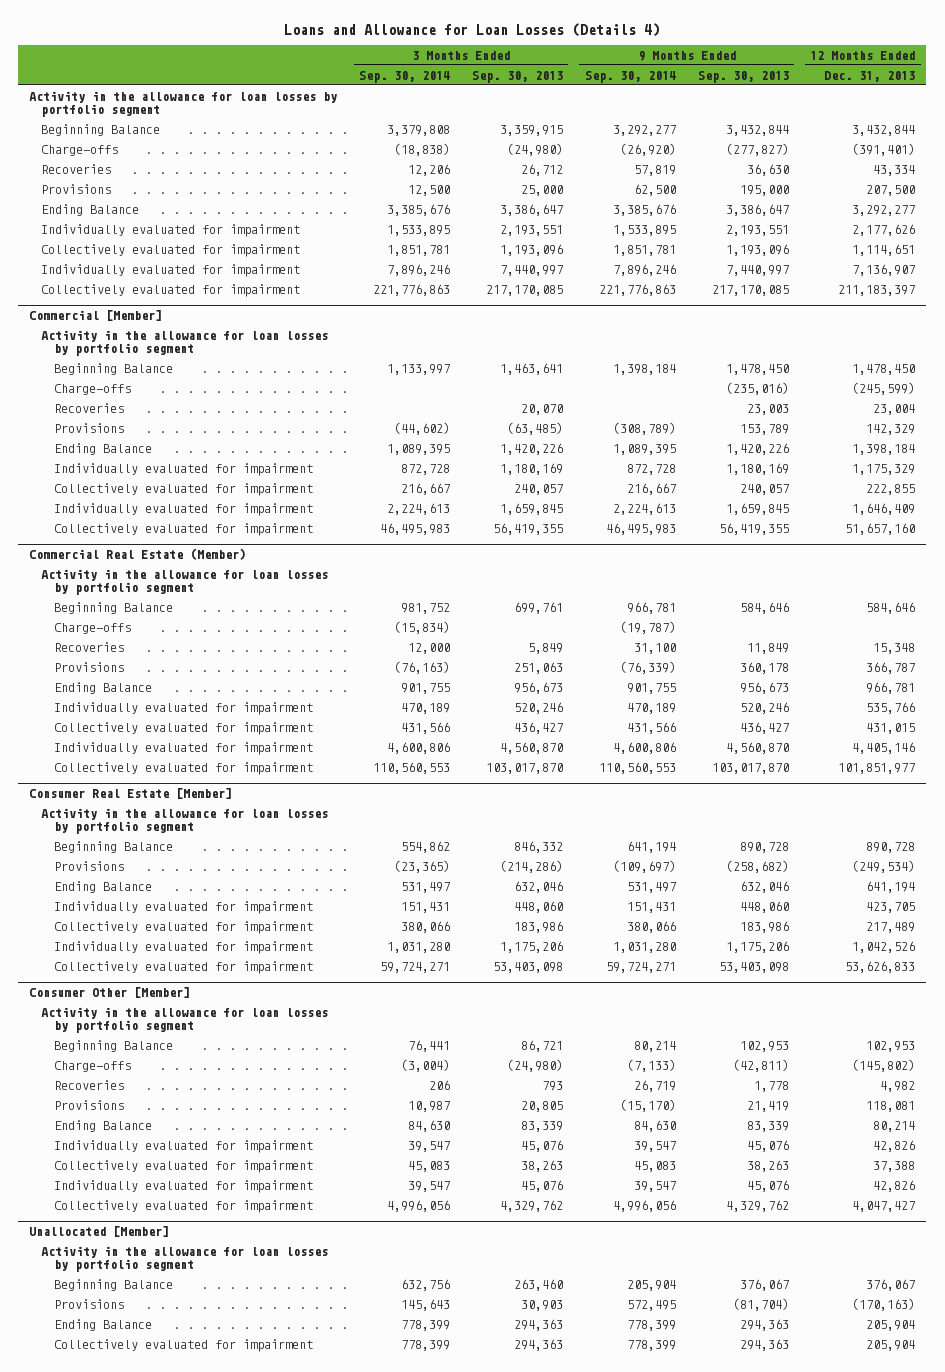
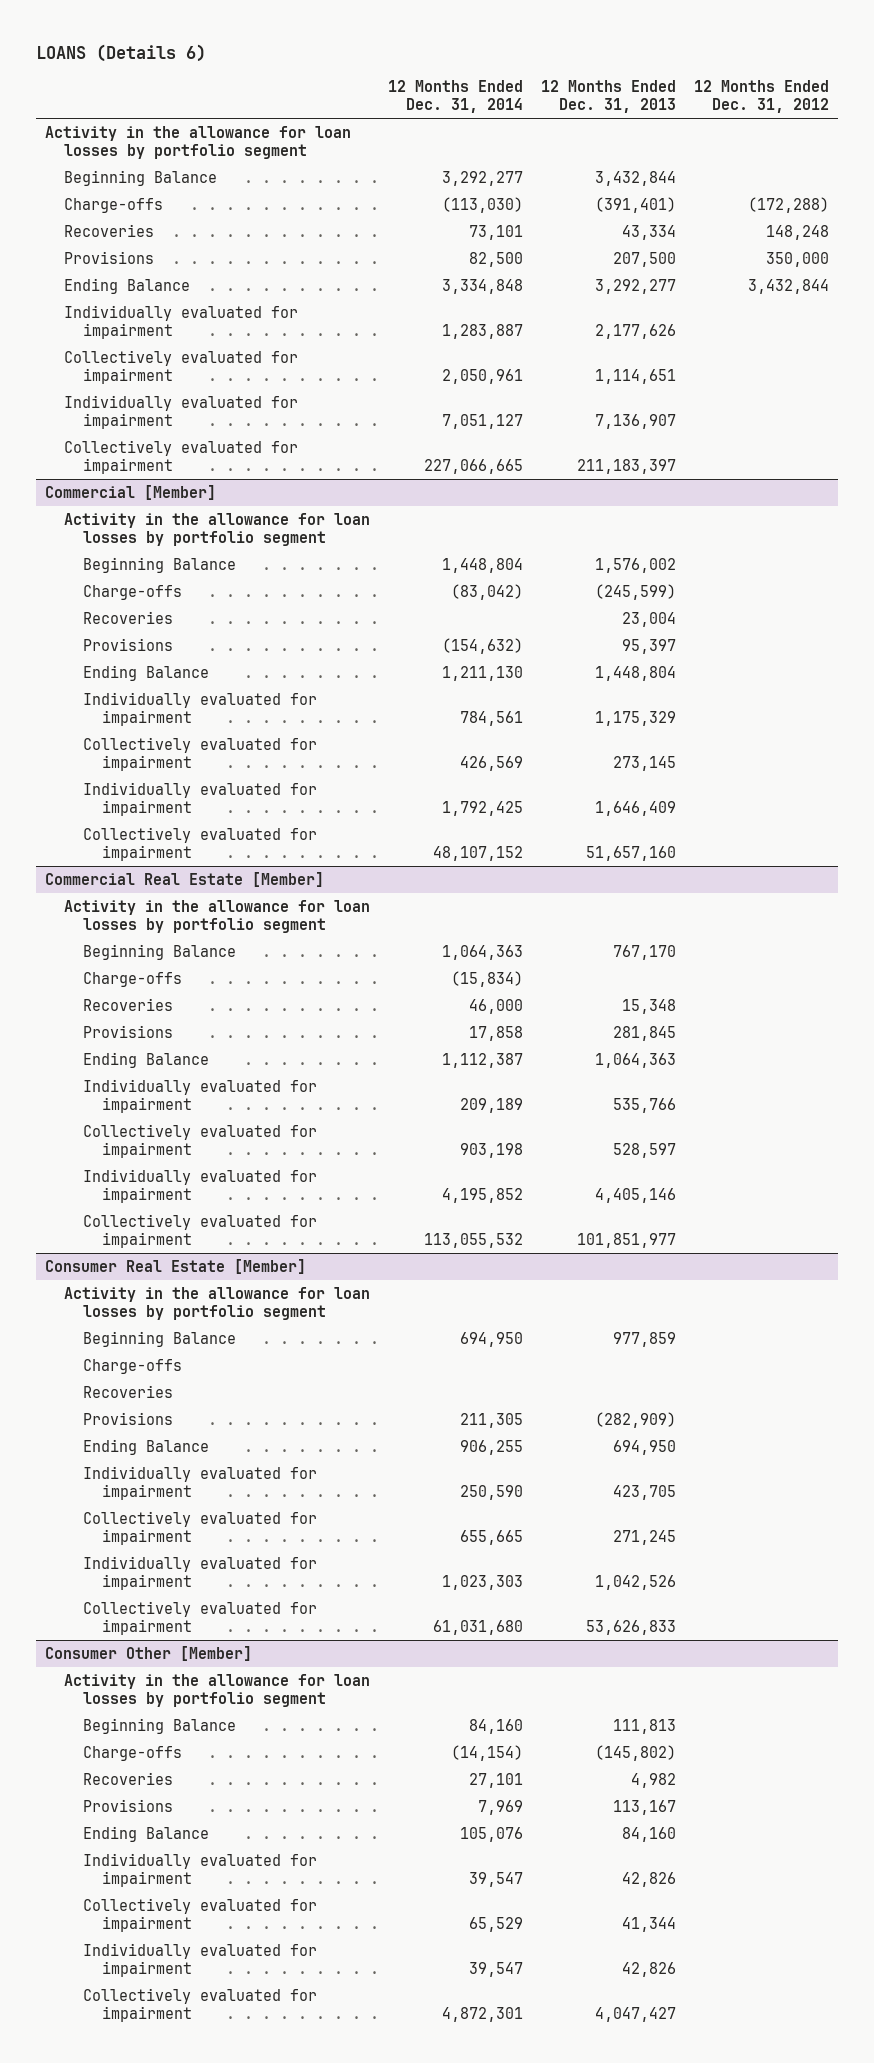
- Loans and Allowance for Loan Losses (Details 4)
+ LOANS (Details 6)
- | 3 Months Ended Sep. 30, 2014 | 3 Months Ended Sep. 30, 2013 | 9 Months Ended Sep. 30, 2014 | 9 Months Ended Sep. 30, 2013 | 12 Months Ended Dec. 31, 2013
+ | 12 Months Ended Dec. 31, 2014 | 12 Months Ended Dec. 31, 2013 | 12 Months Ended Dec. 31, 2012
@ Commercial [Member]
- Beginning Balance | 1,133,997 | 1,463,641 | 1,398,184 | 1,478,450 | 1,478,450
+ Beginning Balance | 1,448,804 | 1,576,002 |
- Provisions | (44,602) | (63,485) | (308,789) | 153,789 | 142,329
- Ending Balance | 1,089,395 | 1,420,226 | 1,089,395 | 1,420,226 | 1,398,184
+ Provisions | (154,632) | 95,397 |
+ Ending Balance | 1,211,130 | 1,448,804 |
- Collectively evaluated for impairment | 216,667 | 240,057 | 216,667 | 240,057 | 222,855
+ Collectively evaluated for impairment | 426,569 | 273,145 |
- Commercial Real Estate (Member)
+ Commercial Real Estate [Member]
- Beginning Balance | 981,752 | 699,761 | 966,781 | 584,646 | 584,646
+ Beginning Balance | 1,064,363 | 767,170 |
- Provisions | (76,163) | 251,063 | (76,339) | 360,178 | 366,787
- Ending Balance | 901,755 | 956,673 | 901,755 | 956,673 | 966,781
+ Provisions | 17,858 | 281,845 |
+ Ending Balance | 1,112,387 | 1,064,363 |
- Collectively evaluated for impairment | 431,566 | 436,427 | 431,566 | 436,427 | 431,015
+ Collectively evaluated for impairment | 903,198 | 528,597 |
@ Consumer Real Estate [Member]
- Beginning Balance | 554,862 | 846,332 | 641,194 | 890,728 | 890,728
- Provisions | (23,365) | (214,286) | (109,697) | (258,682) | (249,534)
- Ending Balance | 531,497 | 632,046 | 531,497 | 632,046 | 641,194
+ Beginning Balance | 694,950 | 977,859 |
+ Charge-offs
+ Recoveries
+ Provisions | 211,305 | (282,909) |
+ Ending Balance | 906,255 | 694,950 |
- Collectively evaluated for impairment | 380,066 | 183,986 | 380,066 | 183,986 | 217,489
+ Collectively evaluated for impairment | 655,665 | 271,245 |
@ Consumer Other [Member]
- Beginning Balance | 76,441 | 86,721 | 80,214 | 102,953 | 102,953
+ Beginning Balance | 84,160 | 111,813 |
- Provisions | 10,987 | 20,805 | (15,170) | 21,419 | 118,081
- Ending Balance | 84,630 | 83,339 | 84,630 | 83,339 | 80,214
+ Provisions | 7,969 | 113,167 |
+ Ending Balance | 105,076 | 84,160 |
- Collectively evaluated for impairment | 45,083 | 38,263 | 45,083 | 38,263 | 37,388
+ Collectively evaluated for impairment | 65,529 | 41,344 |
- Unallocated [Member]
- Activity in the allowance for loan losses by portfolio segment
- Beginning Balance | 632,756 | 263,460 | 205,904 | 376,067 | 376,067
- Provisions | 145,643 | 30,903 | 572,495 | (81,704) | (170,163)
- Ending Balance | 778,399 | 294,363 | 778,399 | 294,363 | 205,904
- Collectively evaluated for impairment | 778,399 | 294,363 | 778,399 | 294,363 | 205,904

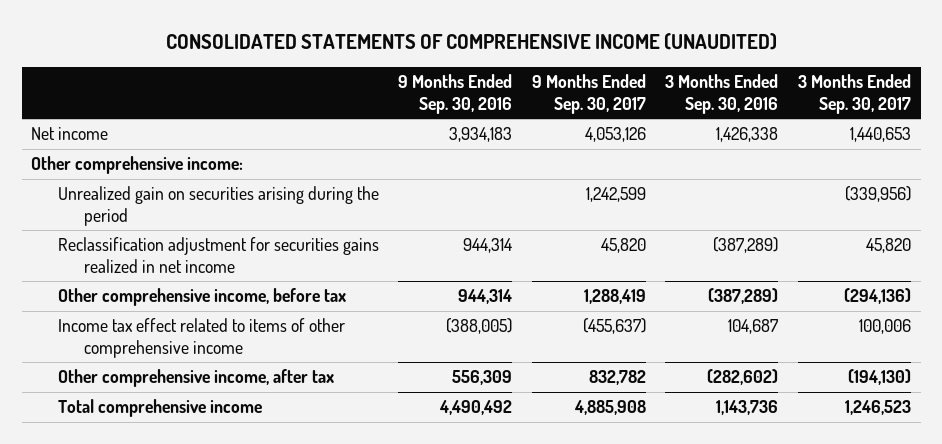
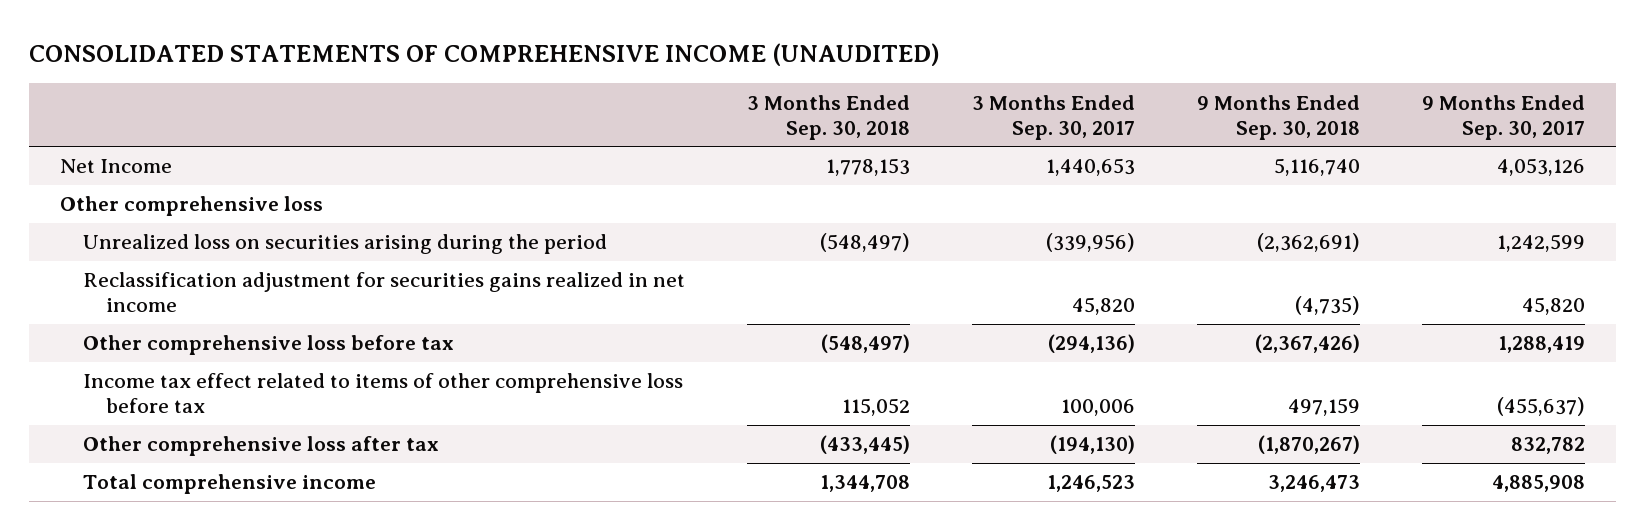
- | 9 Months Ended Sep. 30, 2016 | 9 Months Ended Sep. 30, 2017 | 3 Months Ended Sep. 30, 2016 | 3 Months Ended Sep. 30, 2017
+ | 3 Months Ended Sep. 30, 2018 | 3 Months Ended Sep. 30, 2017 | 9 Months Ended Sep. 30, 2018 | 9 Months Ended Sep. 30, 2017
- Net income | 3,934,183 | 4,053,126 | 1,426,338 | 1,440,653
- Other comprehensive income:
- Unrealized gain on securities arising during the period | | 1,242,599 | | (339,956)
+ Net Income | 1,778,153 | 1,440,653 | 5,116,740 | 4,053,126
+ Other comprehensive loss
+ Unrealized loss on securities arising during the period | (548,497) | (339,956) | (2,362,691) | 1,242,599
- Other comprehensive income, before tax | 944,314 | 1,288,419 | (387,289) | (294,136)
- Income tax effect related to items of other comprehensive income | (388,005) | (455,637) | 104,687 | 100,006
- Other comprehensive income, after tax | 556,309 | 832,782 | (282,602) | (194,130)
+ Other comprehensive loss before tax | (548,497) | (294,136) | (2,367,426) | 1,288,419
+ Income tax effect related to items of other comprehensive loss before tax | 115,052 | 100,006 | 497,159 | (455,637)
+ Other comprehensive loss after tax | (433,445) | (194,130) | (1,870,267) | 832,782

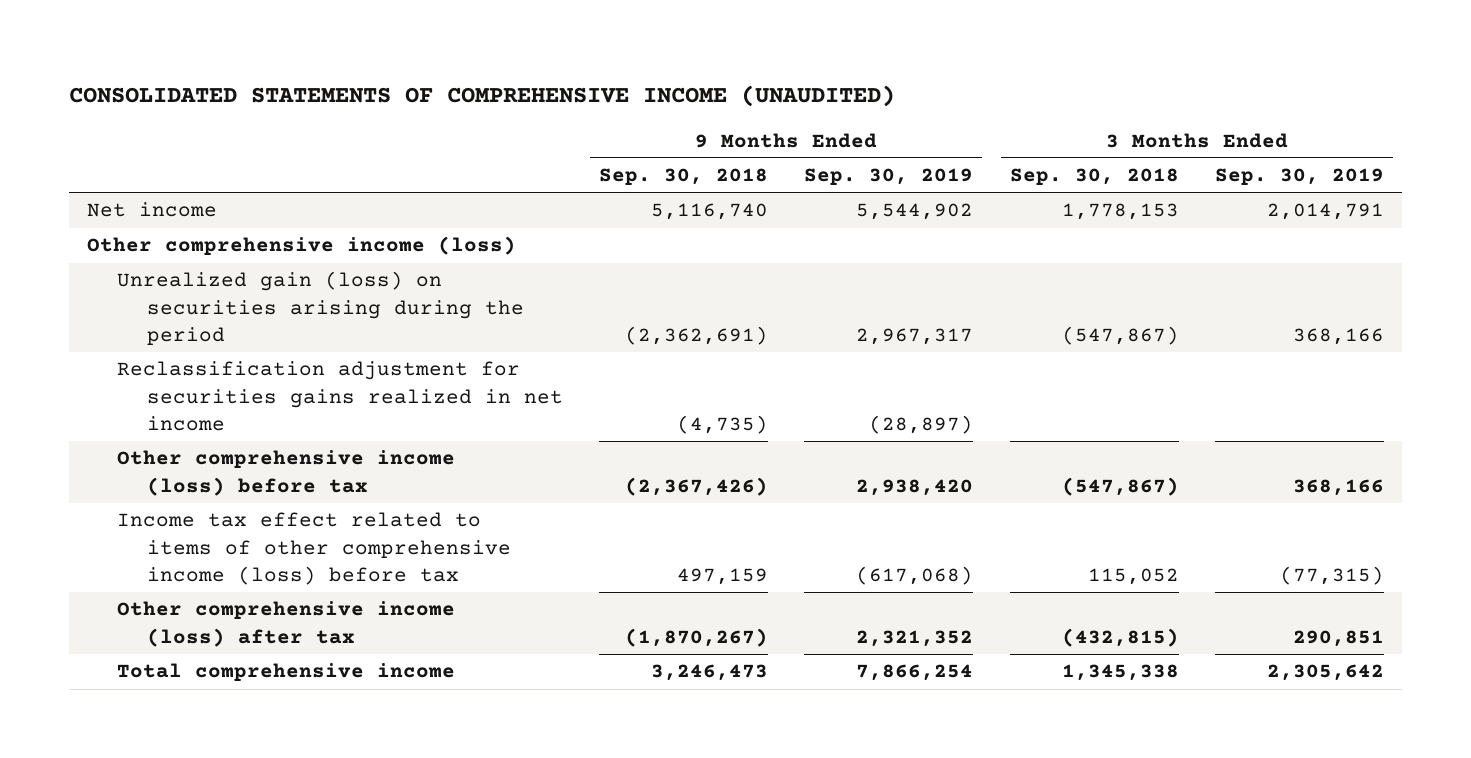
- | 3 Months Ended Sep. 30, 2018 | 3 Months Ended Sep. 30, 2017 | 9 Months Ended Sep. 30, 2018 | 9 Months Ended Sep. 30, 2017
+ | 9 Months Ended Sep. 30, 2018 | 9 Months Ended Sep. 30, 2019 | 3 Months Ended Sep. 30, 2018 | 3 Months Ended Sep. 30, 2019
- Net Income | 1,778,153 | 1,440,653 | 5,116,740 | 4,053,126
- Other comprehensive loss
- Unrealized loss on securities arising during the period | (548,497) | (339,956) | (2,362,691) | 1,242,599
+ Net income | 5,116,740 | 5,544,902 | 1,778,153 | 2,014,791
+ Other comprehensive income (loss)
+ Unrealized gain (loss) on securities arising during the period | (2,362,691) | 2,967,317 | (547,867) | 368,166
- Other comprehensive loss before tax | (548,497) | (294,136) | (2,367,426) | 1,288,419
- Income tax effect related to items of other comprehensive loss before tax | 115,052 | 100,006 | 497,159 | (455,637)
- Other comprehensive loss after tax | (433,445) | (194,130) | (1,870,267) | 832,782
- Total comprehensive income | 1,344,708 | 1,246,523 | 3,246,473 | 4,885,908
+ Other comprehensive income (loss) before tax | (2,367,426) | 2,938,420 | (547,867) | 368,166
+ Income tax effect related to items of other comprehensive income (loss) before tax | 497,159 | (617,068) | 115,052 | (77,315)
+ Other comprehensive income (loss) after tax | (1,870,267) | 2,321,352 | (432,815) | 290,851
+ Total comprehensive income | 3,246,473 | 7,866,254 | 1,345,338 | 2,305,642

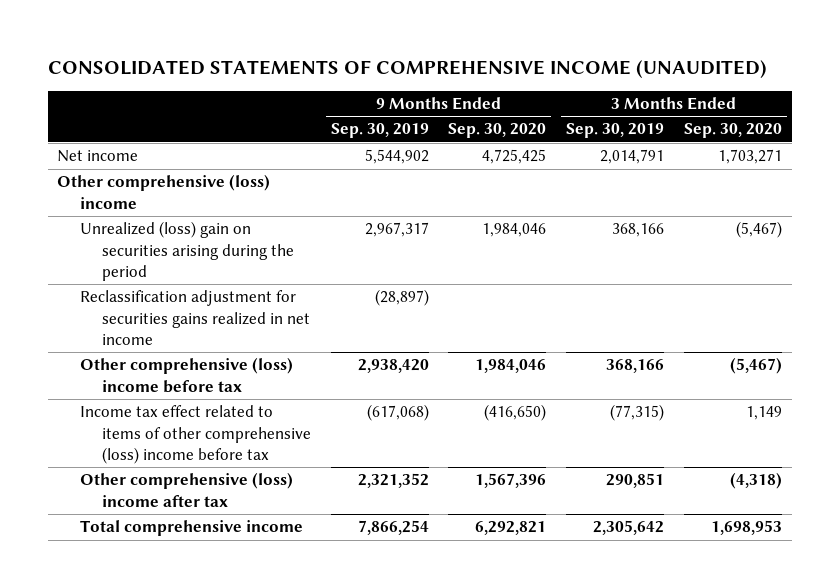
- | 9 Months Ended Sep. 30, 2018 | 9 Months Ended Sep. 30, 2019 | 3 Months Ended Sep. 30, 2018 | 3 Months Ended Sep. 30, 2019
+ | 9 Months Ended Sep. 30, 2019 | 9 Months Ended Sep. 30, 2020 | 3 Months Ended Sep. 30, 2019 | 3 Months Ended Sep. 30, 2020
- Other comprehensive income (loss)
- Unrealized gain (loss) on securities arising during the period | (2,362,691) | 2,967,317 | (547,867) | 368,166
+ Other comprehensive (loss) income
+ Unrealized (loss) gain on securities arising during the period | 2,967,317 | 1,984,046 | 368,166 | (5,467)
- Other comprehensive income (loss) before tax | (2,367,426) | 2,938,420 | (547,867) | 368,166
- Income tax effect related to items of other comprehensive income (loss) before tax | 497,159 | (617,068) | 115,052 | (77,315)
- Other comprehensive income (loss) after tax | (1,870,267) | 2,321,352 | (432,815) | 290,851
+ Other comprehensive (loss) income before tax | 2,938,420 | 1,984,046 | 368,166 | (5,467)
+ Income tax effect related to items of other comprehensive (loss) income before tax | (617,068) | (416,650) | (77,315) | 1,149
+ Other comprehensive (loss) income after tax | 2,321,352 | 1,567,396 | 290,851 | (4,318)

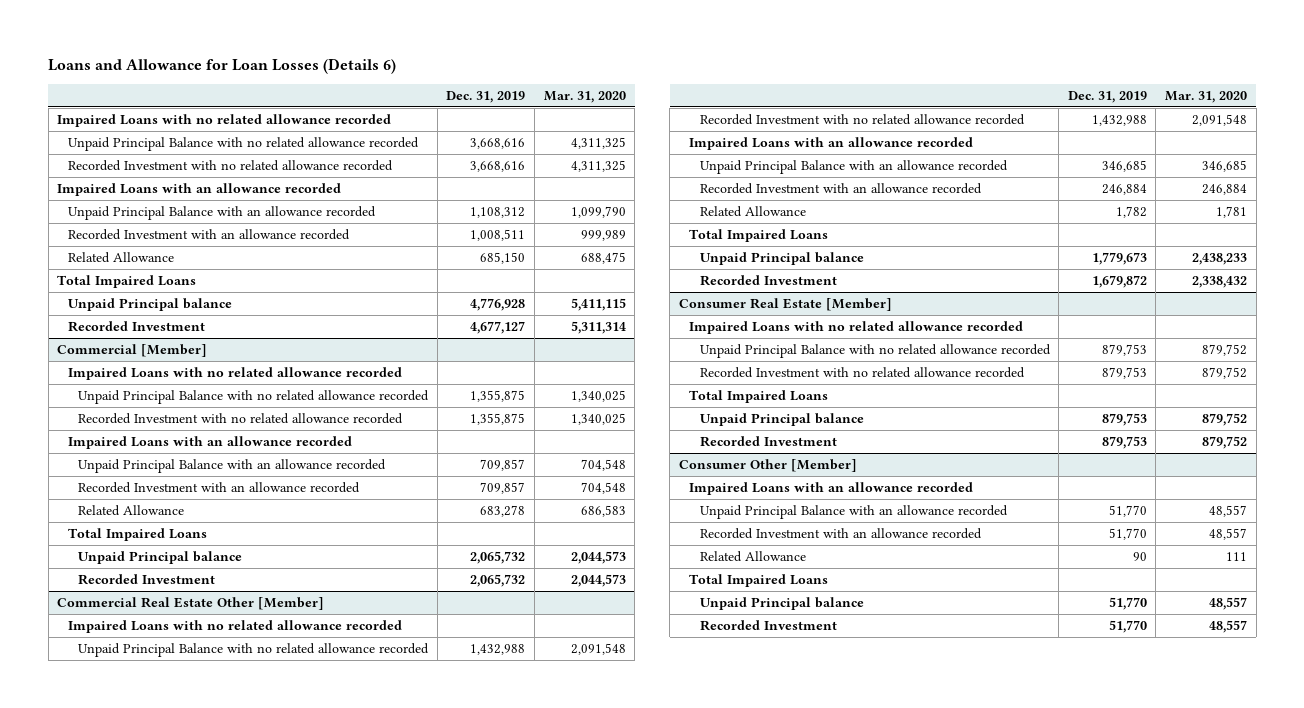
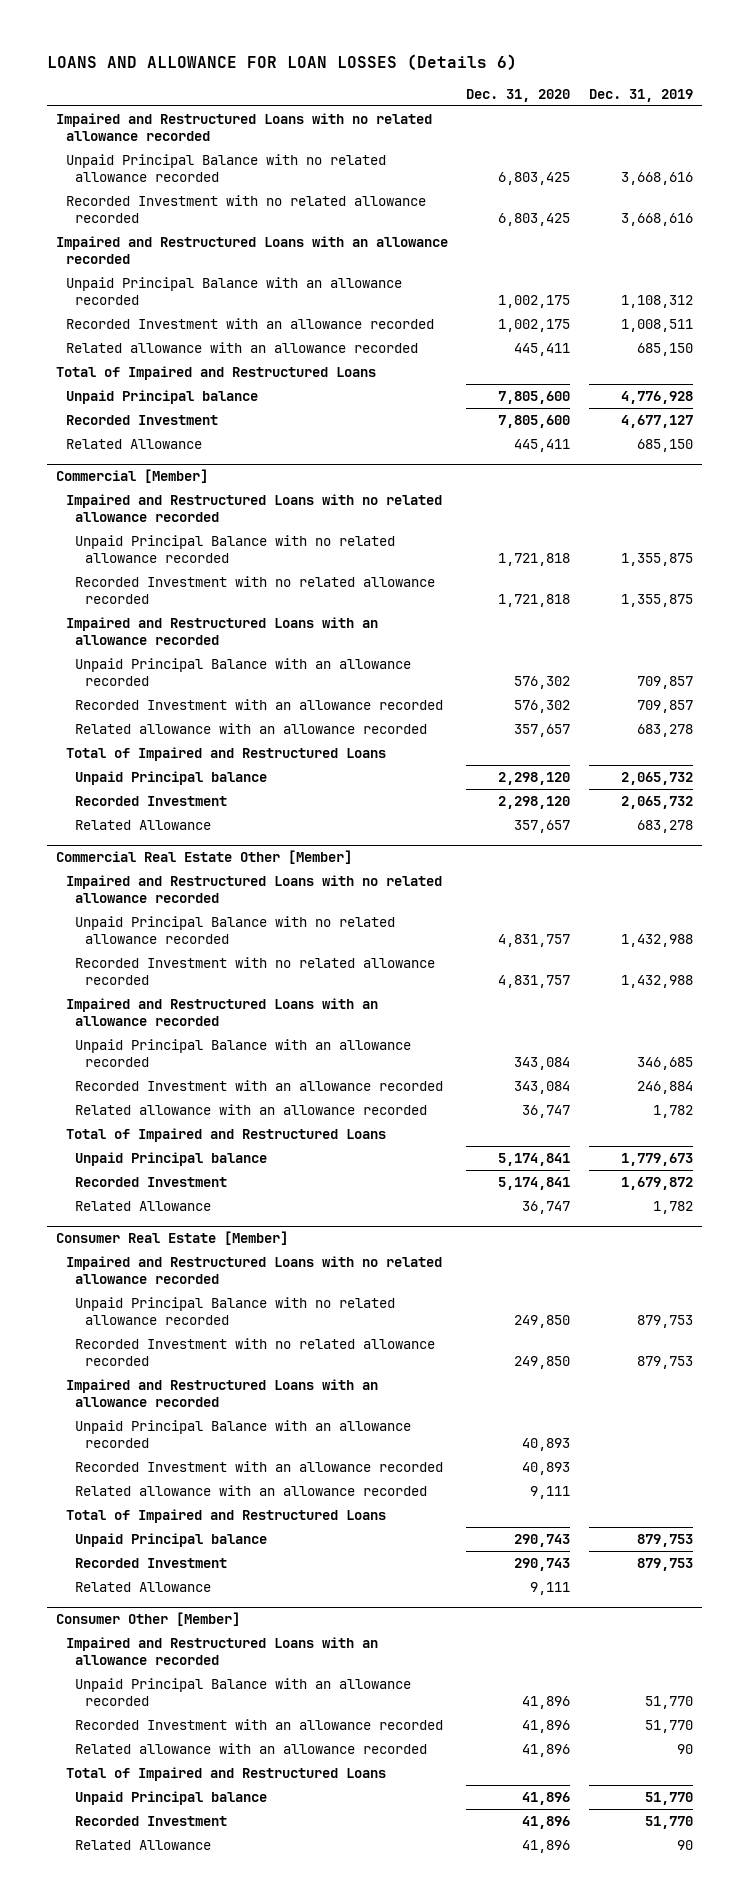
- Loans and Allowance for Loan Losses (Details 6)
+ LOANS AND ALLOWANCE FOR LOAN LOSSES (Details 6)
- | Dec. 31, 2019 | Mar. 31, 2020
+ | Dec. 31, 2020 | Dec. 31, 2019
- Impaired Loans with no related allowance recorded
+ Impaired and Restructured Loans with no related allowance recorded
- Impaired Loans with an allowance recorded
+ Impaired and Restructured Loans with an allowance recorded
- Total Impaired Loans
+ Related allowance with an allowance recorded | 445,411 | 685,150
+ Total of Impaired and Restructured Loans
moved down: Related Allowance | 445,411 | 685,150
@ Commercial [Member]
- Impaired Loans with no related allowance recorded
+ Impaired and Restructured Loans with no related allowance recorded
- Impaired Loans with an allowance recorded
+ Impaired and Restructured Loans with an allowance recorded
- Total Impaired Loans
+ Related allowance with an allowance recorded | 357,657 | 683,278
+ Total of Impaired and Restructured Loans
moved down: Related Allowance | 357,657 | 683,278
@ Commercial Real Estate Other [Member]
- Impaired Loans with no related allowance recorded
+ Impaired and Restructured Loans with no related allowance recorded
- Impaired Loans with an allowance recorded
+ Impaired and Restructured Loans with an allowance recorded
- Total Impaired Loans
+ Related allowance with an allowance recorded | 36,747 | 1,782
+ Total of Impaired and Restructured Loans
moved down: Related Allowance | 36,747 | 1,782
@ Consumer Real Estate [Member]
- Impaired Loans with no related allowance recorded
+ Impaired and Restructured Loans with no related allowance recorded
- Total Impaired Loans
+ Impaired and Restructured Loans with an allowance recorded
+ Unpaid Principal Balance with an allowance recorded | 40,893 |
+ Recorded Investment with an allowance recorded | 40,893 |
+ Related allowance with an allowance recorded | 9,111 |
+ Total of Impaired and Restructured Loans
+ Related Allowance | 9,111 |
@ Consumer Other [Member]
- Impaired Loans with an allowance recorded
+ Impaired and Restructured Loans with an allowance recorded
- Total Impaired Loans
+ Related allowance with an allowance recorded | 41,896 | 90
+ Total of Impaired and Restructured Loans
moved down: Related Allowance | 41,896 | 90

